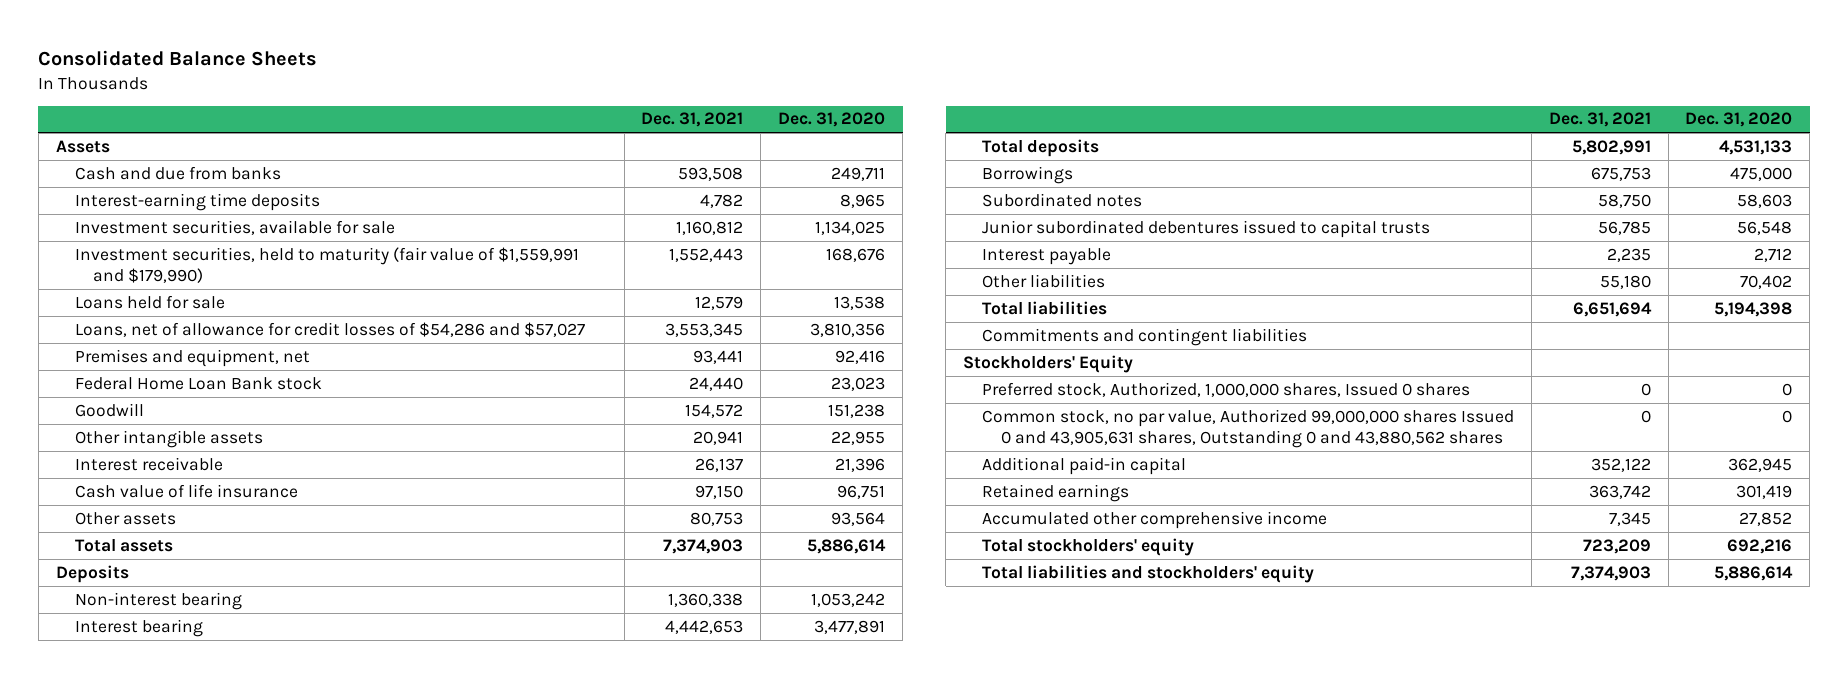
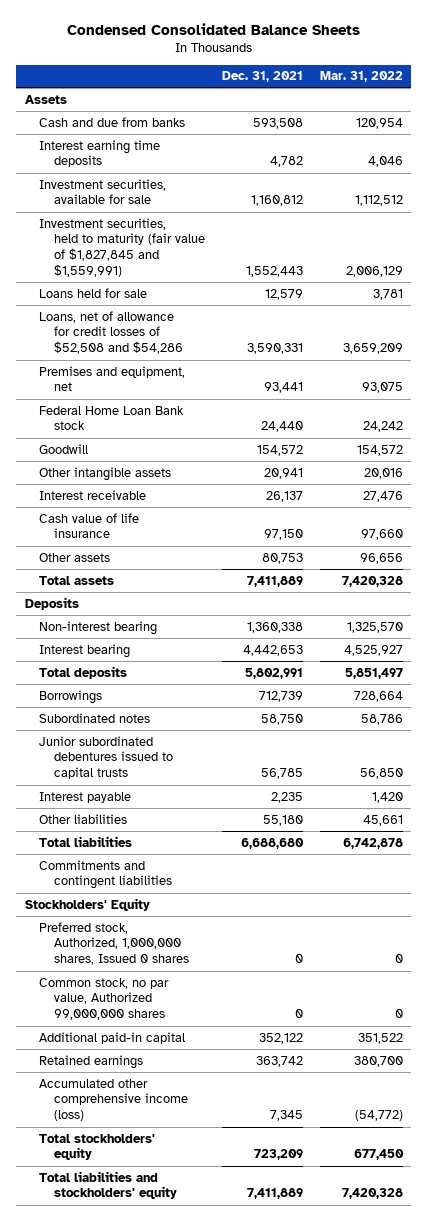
- Consolidated Balance Sheets
+ Condensed Consolidated Balance Sheets
- | Dec. 31, 2021 | Dec. 31, 2020
+ | Dec. 31, 2021 | Mar. 31, 2022
- Interest-earning time deposits | 4,782 | 8,965
+ Interest earning time deposits | 4,782 | 4,046
- Investment securities, held to maturity (fair value of $1,559,991 and $179,990) | 1,552,443 | 168,676
+ Investment securities, held to maturity (fair value of $1,827,845 and $1,559,991) | 1,552,443 | 2,006,129
- Loans, net of allowance for credit losses of $54,286 and $57,027 | 3,553,345 | 3,810,356
+ Loans, net of allowance for credit losses of $52,508 and $54,286 | 3,590,331 | 3,659,209
- Total assets | 7,374,903 | 5,886,614
+ Total assets | 7,411,889 | 7,420,328
- Borrowings | 675,753 | 475,000
+ Borrowings | 712,739 | 728,664
- Total liabilities | 6,651,694 | 5,194,398
+ Total liabilities | 6,688,680 | 6,742,878
- Common stock, no par value, Authorized 99,000,000 shares Issued 0 and 43,905,631 shares, Outstanding 0 and 43,880,562 shares | 0 | 0
+ Common stock, no par value, Authorized 99,000,000 shares | 0 | 0
- Accumulated other comprehensive income | 7,345 | 27,852
+ Accumulated other comprehensive income (loss) | 7,345 | (54,772)
- Total liabilities and stockholders' equity | 7,374,903 | 5,886,614
+ Total liabilities and stockholders' equity | 7,411,889 | 7,420,328

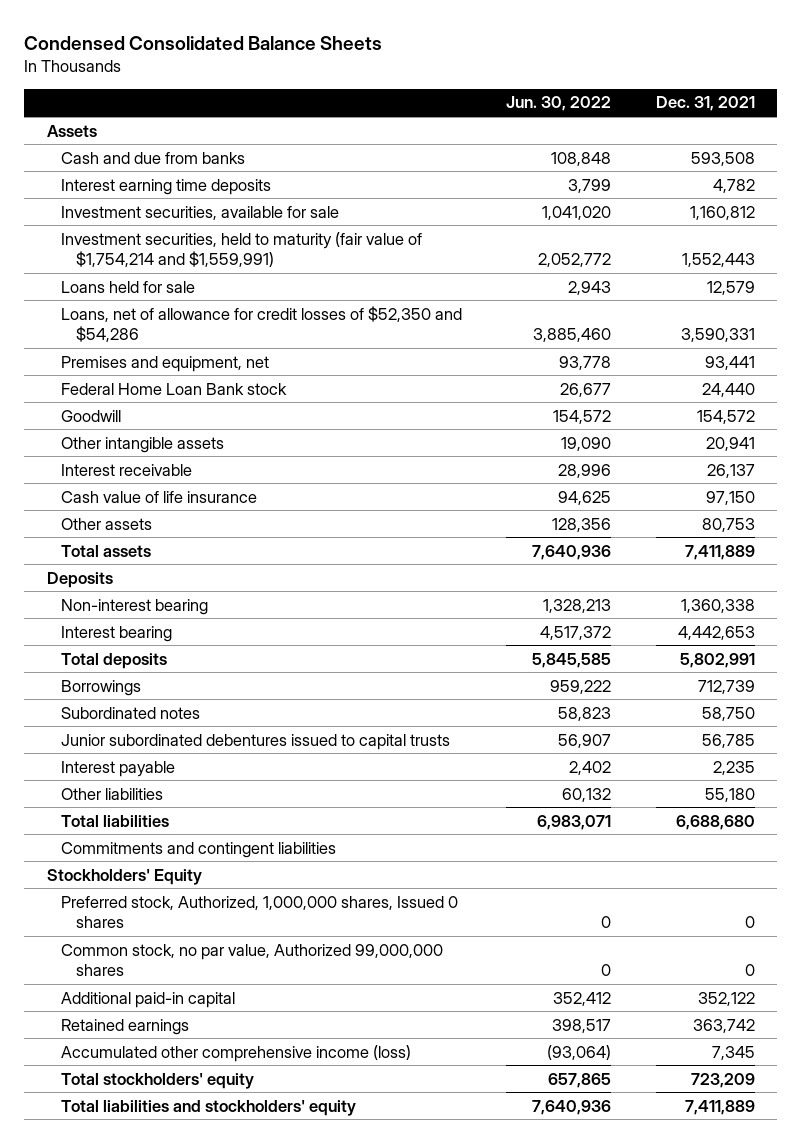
- | Dec. 31, 2021 | Mar. 31, 2022
+ | Jun. 30, 2022 | Dec. 31, 2021
- Investment securities, held to maturity (fair value of $1,827,845 and $1,559,991) | 1,552,443 | 2,006,129
+ Investment securities, held to maturity (fair value of $1,754,214 and $1,559,991) | 2,052,772 | 1,552,443
- Loans, net of allowance for credit losses of $52,508 and $54,286 | 3,590,331 | 3,659,209
+ Loans, net of allowance for credit losses of $52,350 and $54,286 | 3,885,460 | 3,590,331

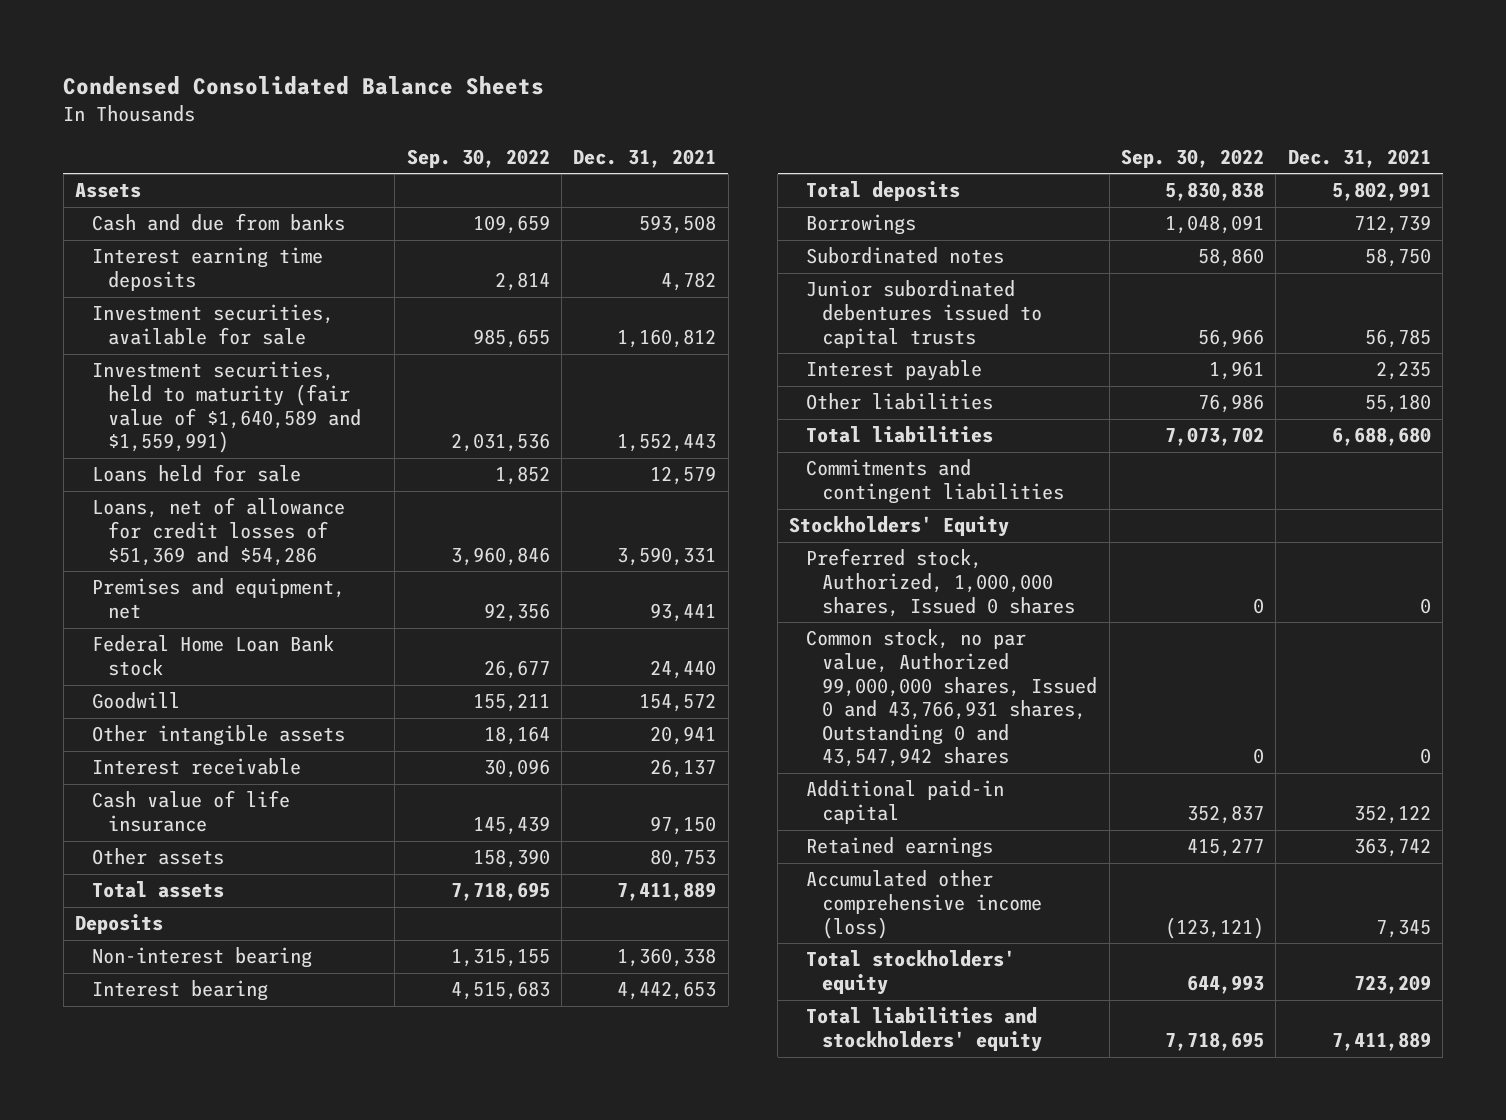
- | Jun. 30, 2022 | Dec. 31, 2021
+ | Sep. 30, 2022 | Dec. 31, 2021
- Investment securities, held to maturity (fair value of $1,754,214 and $1,559,991) | 2,052,772 | 1,552,443
+ Investment securities, held to maturity (fair value of $1,640,589 and $1,559,991) | 2,031,536 | 1,552,443
- Loans, net of allowance for credit losses of $52,350 and $54,286 | 3,885,460 | 3,590,331
+ Loans, net of allowance for credit losses of $51,369 and $54,286 | 3,960,846 | 3,590,331
- Common stock, no par value, Authorized 99,000,000 shares | 0 | 0
+ Common stock, no par value, Authorized 99,000,000 shares, Issued 0 and 43,766,931 shares, Outstanding 0 and 43,547,942 shares | 0 | 0

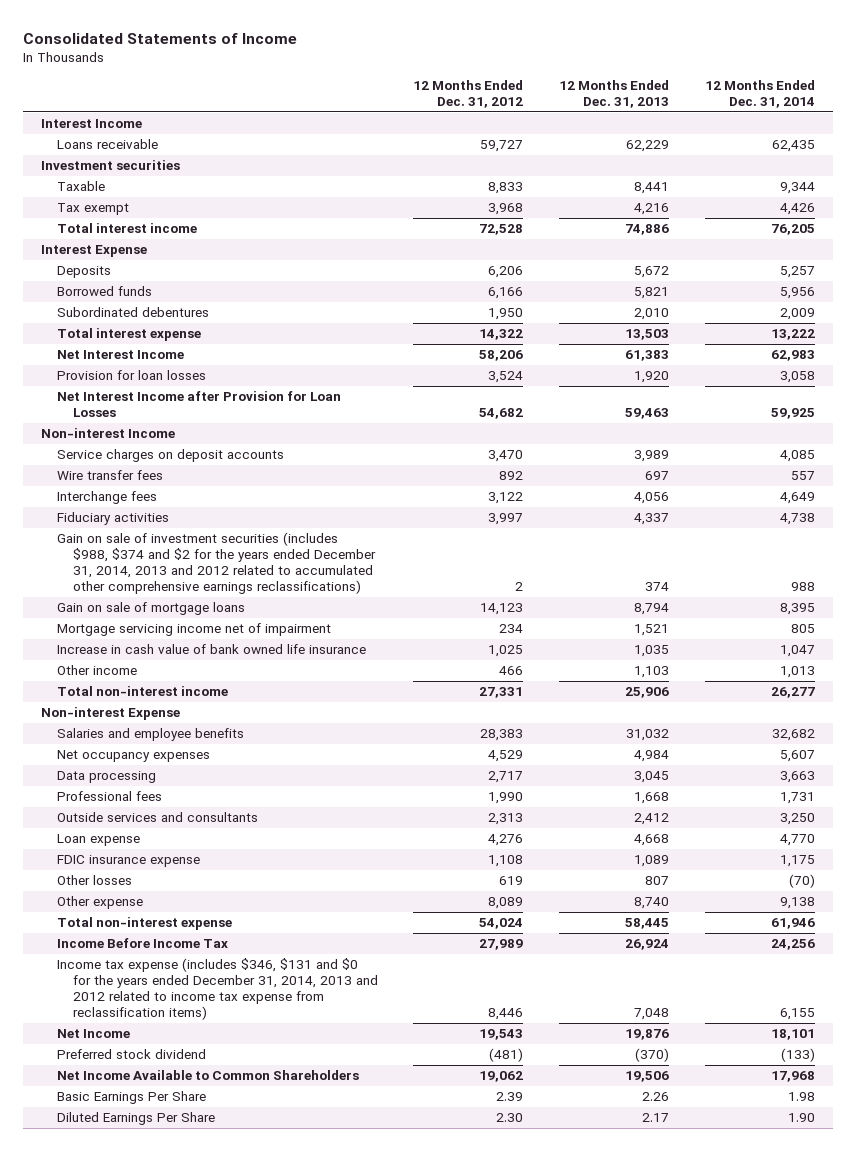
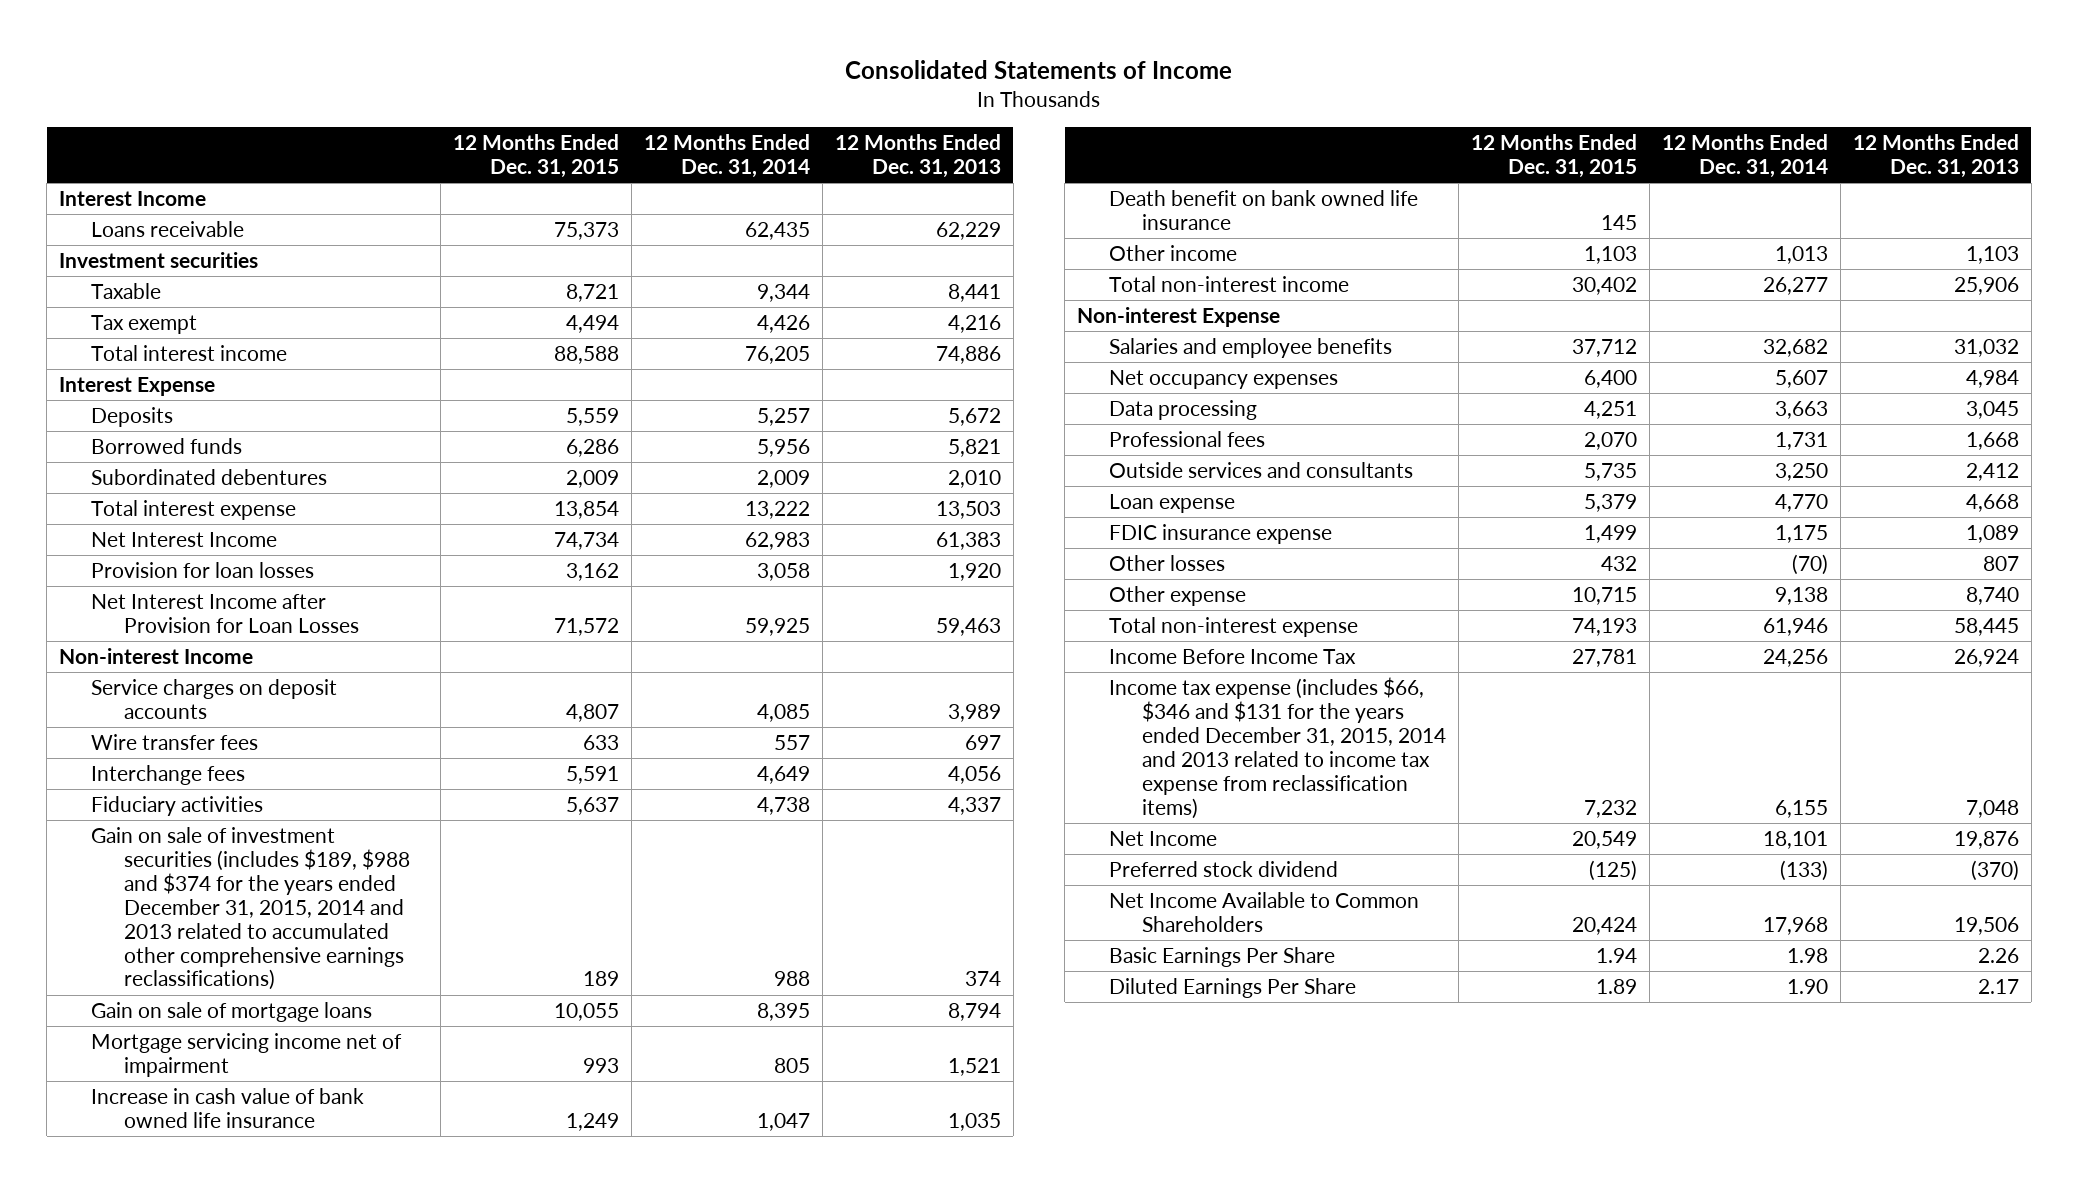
- | 12 Months Ended Dec. 31, 2012 | 12 Months Ended Dec. 31, 2013 | 12 Months Ended Dec. 31, 2014
+ | 12 Months Ended Dec. 31, 2015 | 12 Months Ended Dec. 31, 2014 | 12 Months Ended Dec. 31, 2013
- Gain on sale of investment securities (includes $988, $374 and $2 for the years ended December 31, 2014, 2013 and 2012 related to accumulated other comprehensive earnings reclassifications) | 2 | 374 | 988
+ Gain on sale of investment securities (includes $189, $988 and $374 for the years ended December 31, 2015, 2014 and 2013 related to accumulated other comprehensive earnings reclassifications) | 189 | 988 | 374
+ Death benefit on bank owned life insurance | 145 | |
- Income tax expense (includes $346, $131 and $0 for the years ended December 31, 2014, 2013 and 2012 related to income tax expense from reclassification items) | 8,446 | 7,048 | 6,155
+ Income tax expense (includes $66, $346 and $131 for the years ended December 31, 2015, 2014 and 2013 related to income tax expense from reclassification items) | 7,232 | 6,155 | 7,048

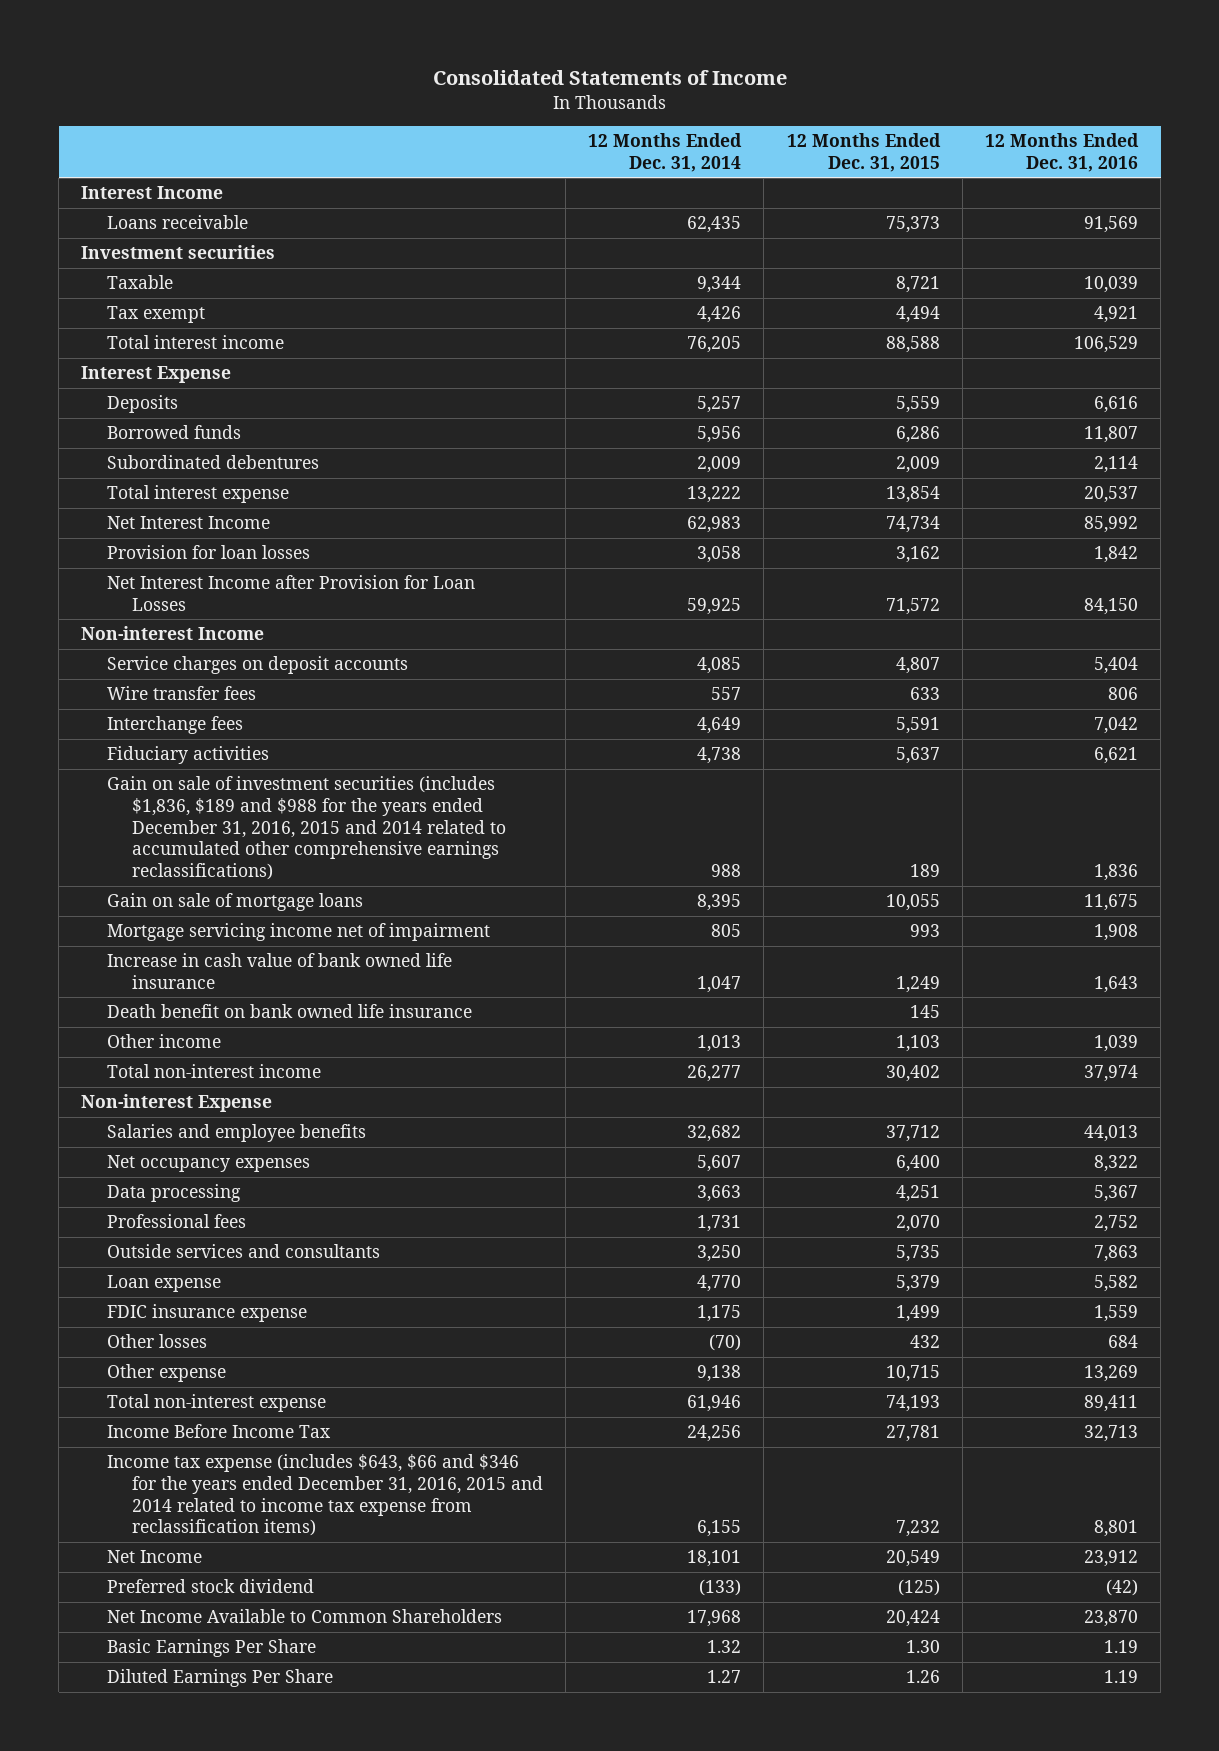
- | 12 Months Ended Dec. 31, 2015 | 12 Months Ended Dec. 31, 2014 | 12 Months Ended Dec. 31, 2013
+ | 12 Months Ended Dec. 31, 2014 | 12 Months Ended Dec. 31, 2015 | 12 Months Ended Dec. 31, 2016
- Gain on sale of investment securities (includes $189, $988 and $374 for the years ended December 31, 2015, 2014 and 2013 related to accumulated other comprehensive earnings reclassifications) | 189 | 988 | 374
+ Gain on sale of investment securities (includes $1,836, $189 and $988 for the years ended December 31, 2016, 2015 and 2014 related to accumulated other comprehensive earnings reclassifications) | 988 | 189 | 1,836
- Income tax expense (includes $66, $346 and $131 for the years ended December 31, 2015, 2014 and 2013 related to income tax expense from reclassification items) | 7,232 | 6,155 | 7,048
+ Income tax expense (includes $643, $66 and $346 for the years ended December 31, 2016, 2015 and 2014 related to income tax expense from reclassification items) | 6,155 | 7,232 | 8,801
- Basic Earnings Per Share | 1.94 | 1.98 | 2.26
- Diluted Earnings Per Share | 1.89 | 1.90 | 2.17
+ Basic Earnings Per Share | 1.32 | 1.30 | 1.19
+ Diluted Earnings Per Share | 1.27 | 1.26 | 1.19

